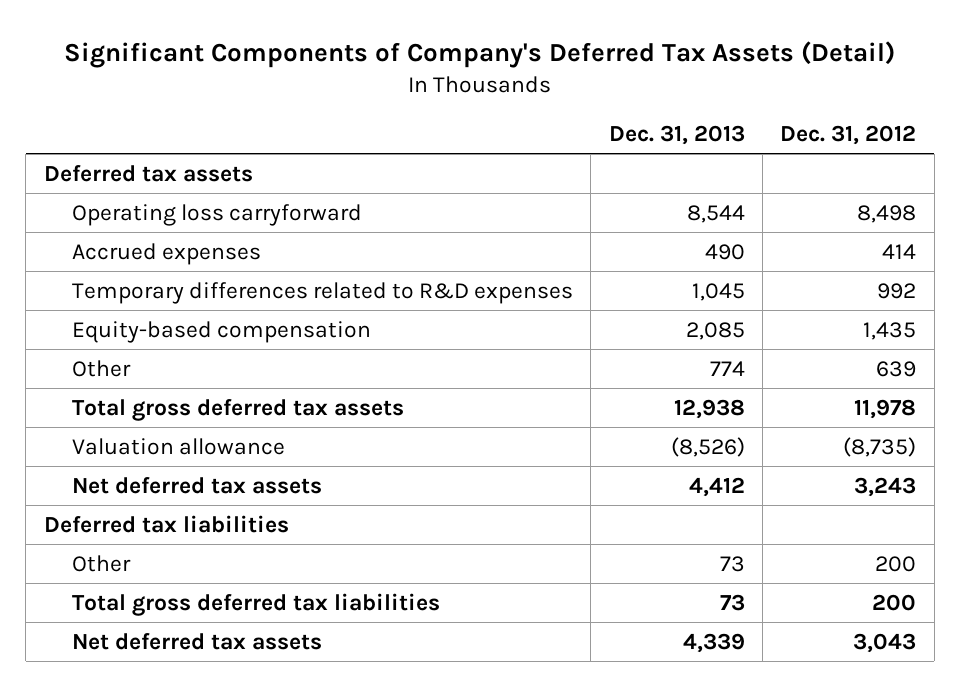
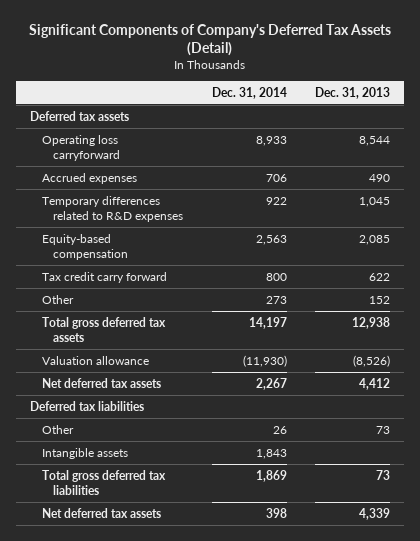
- | Dec. 31, 2013 | Dec. 31, 2012
+ | Dec. 31, 2014 | Dec. 31, 2013
- Other | 774 | 639
+ Tax credit carry forward | 800 | 622
+ Other | 273 | 152
+ Intangible assets | 1,843 |

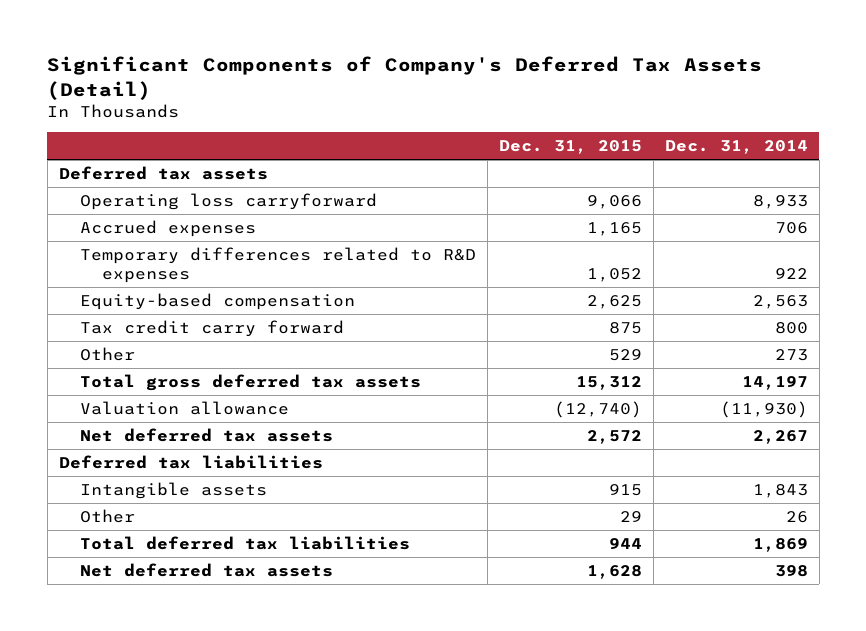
- | Dec. 31, 2014 | Dec. 31, 2013
+ | Dec. 31, 2015 | Dec. 31, 2014
- Total gross deferred tax liabilities | 1,869 | 73
moved down: Other | 29 | 26
+ Total deferred tax liabilities | 944 | 1,869

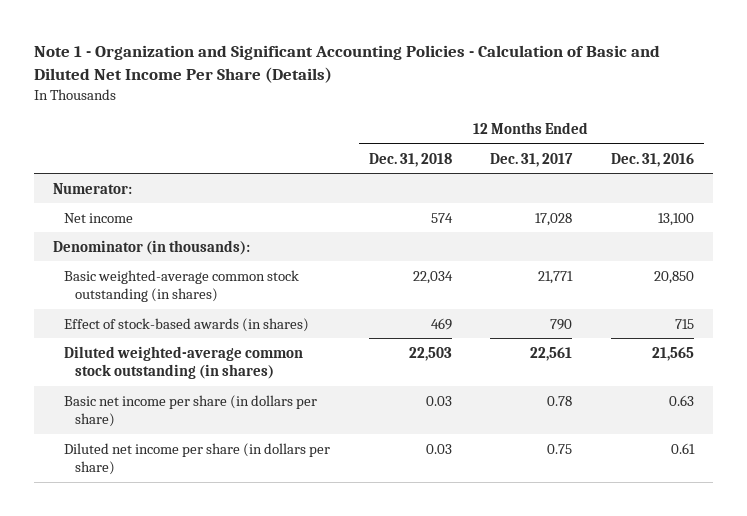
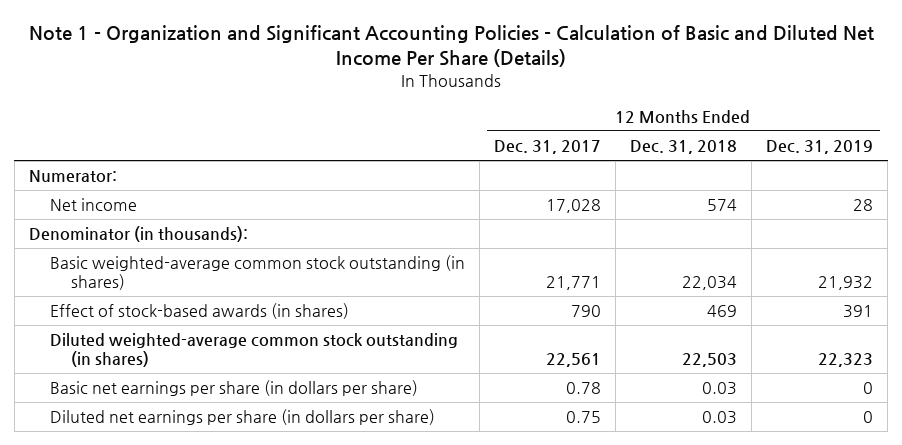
- | 12 Months Ended Dec. 31, 2018 | 12 Months Ended Dec. 31, 2017 | 12 Months Ended Dec. 31, 2016
+ | 12 Months Ended Dec. 31, 2017 | 12 Months Ended Dec. 31, 2018 | 12 Months Ended Dec. 31, 2019
- Basic net income per share (in dollars per share) | 0.03 | 0.78 | 0.63
- Diluted net income per share (in dollars per share) | 0.03 | 0.75 | 0.61
+ Basic net earnings per share (in dollars per share) | 0.78 | 0.03 | 0
+ Diluted net earnings per share (in dollars per share) | 0.75 | 0.03 | 0

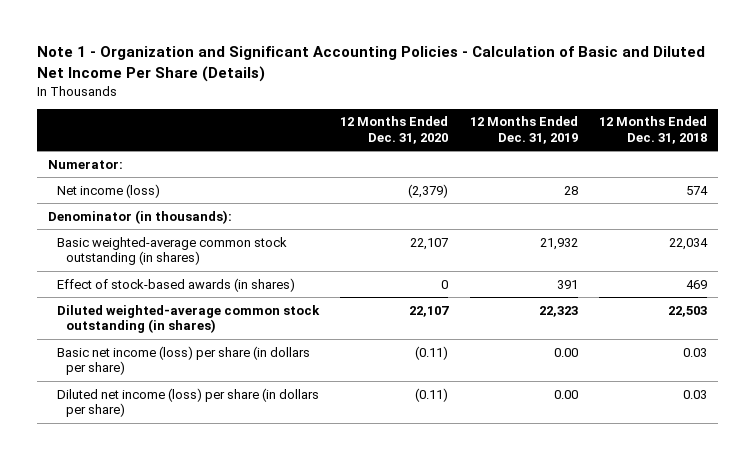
- | 12 Months Ended Dec. 31, 2017 | 12 Months Ended Dec. 31, 2018 | 12 Months Ended Dec. 31, 2019
+ | 12 Months Ended Dec. 31, 2020 | 12 Months Ended Dec. 31, 2019 | 12 Months Ended Dec. 31, 2018
- Net income | 17,028 | 574 | 28
+ Net income (loss) | (2,379) | 28 | 574
- Basic net earnings per share (in dollars per share) | 0.78 | 0.03 | 0
- Diluted net earnings per share (in dollars per share) | 0.75 | 0.03 | 0
+ Basic net income (loss) per share (in dollars per share) | (0.11) | 0.00 | 0.03
+ Diluted net income (loss) per share (in dollars per share) | (0.11) | 0.00 | 0.03

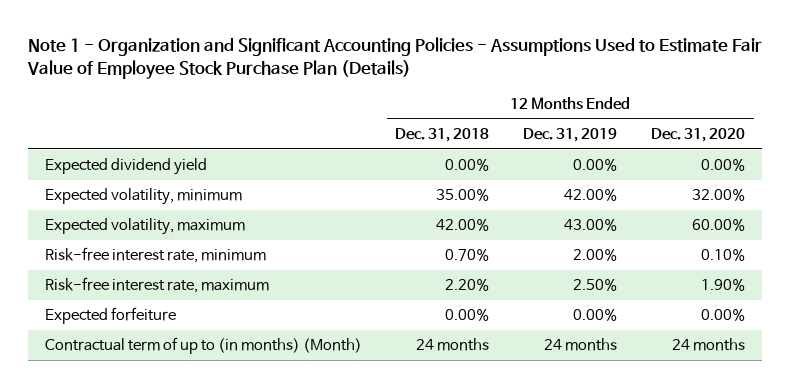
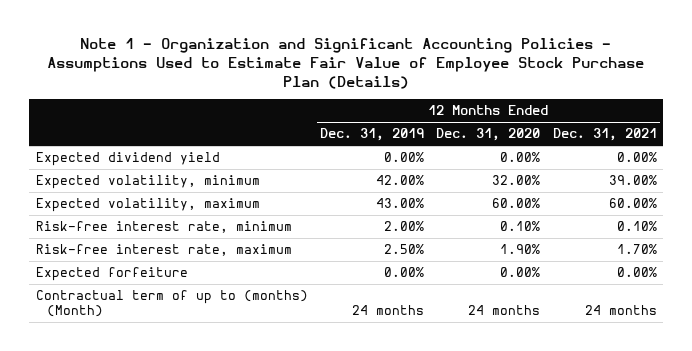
- | 12 Months Ended Dec. 31, 2018 | 12 Months Ended Dec. 31, 2019 | 12 Months Ended Dec. 31, 2020
+ | 12 Months Ended Dec. 31, 2019 | 12 Months Ended Dec. 31, 2020 | 12 Months Ended Dec. 31, 2021
- Contractual term of up to (in months) (Month) | 24 months | 24 months | 24 months
+ Contractual term of up to (months) (Month) | 24 months | 24 months | 24 months

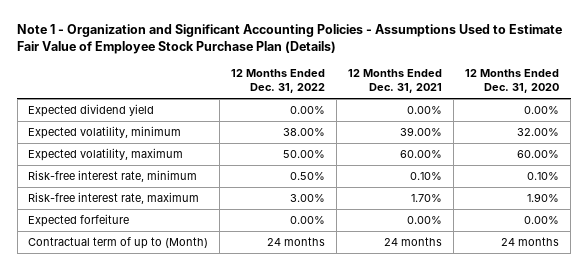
- | 12 Months Ended Dec. 31, 2019 | 12 Months Ended Dec. 31, 2020 | 12 Months Ended Dec. 31, 2021
+ | 12 Months Ended Dec. 31, 2022 | 12 Months Ended Dec. 31, 2021 | 12 Months Ended Dec. 31, 2020
- Contractual term of up to (months) (Month) | 24 months | 24 months | 24 months
+ Contractual term of up to (Month) | 24 months | 24 months | 24 months

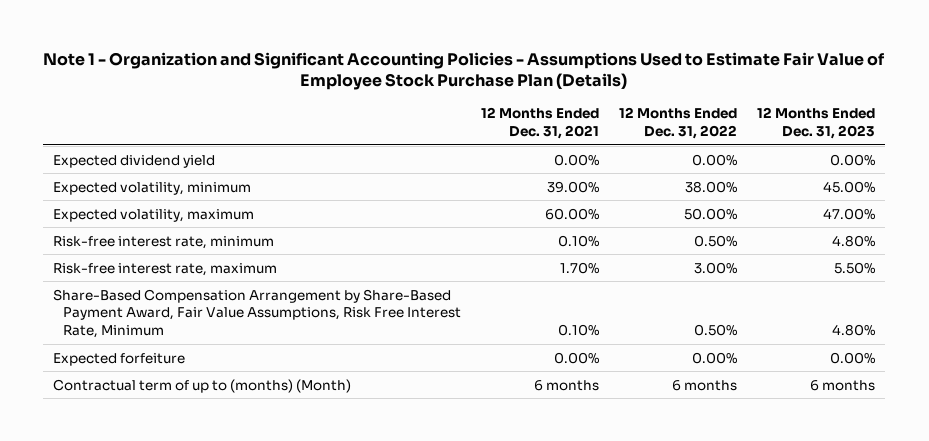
- | 12 Months Ended Dec. 31, 2022 | 12 Months Ended Dec. 31, 2021 | 12 Months Ended Dec. 31, 2020
+ | 12 Months Ended Dec. 31, 2021 | 12 Months Ended Dec. 31, 2022 | 12 Months Ended Dec. 31, 2023
+ Share-Based Compensation Arrangement by Share-Based Payment Award, Fair Value Assumptions, Risk Free Interest Rate, Minimum | 0.10% | 0.50% | 4.80%
- Contractual term of up to (Month) | 24 months | 24 months | 24 months
+ Contractual term of up to (months) (Month) | 6 months | 6 months | 6 months

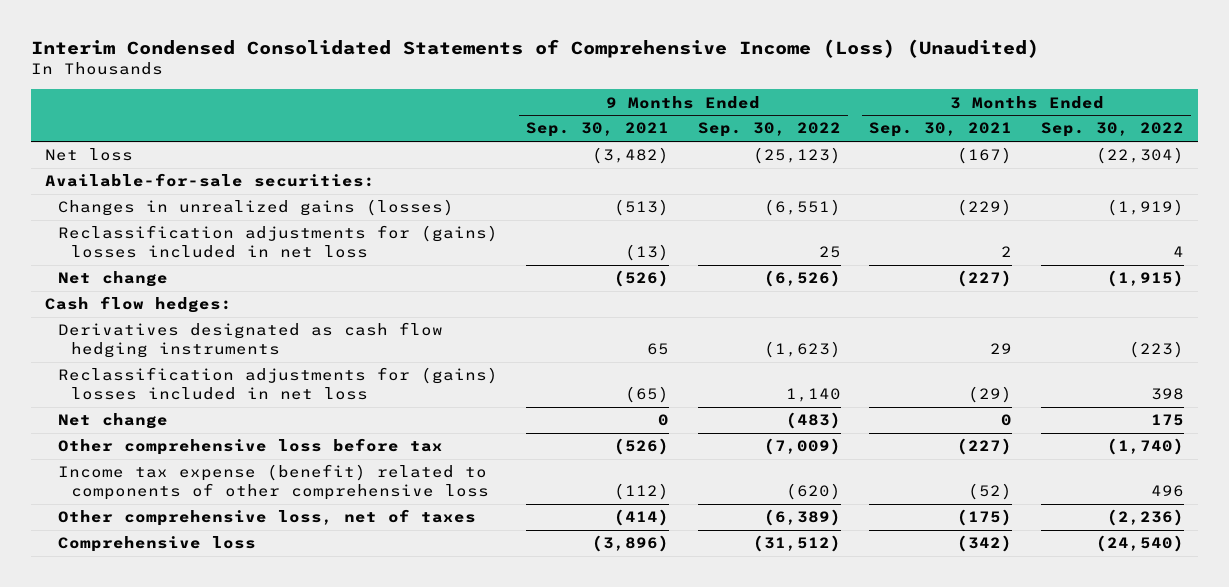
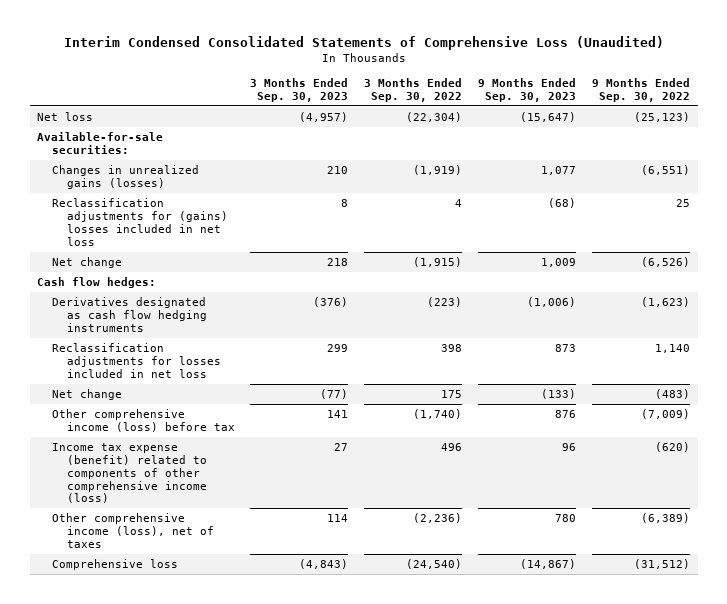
- Interim Condensed Consolidated Statements of Comprehensive Income (Loss) (Unaudited)
+ Interim Condensed Consolidated Statements of Comprehensive Loss (Unaudited)
- | 9 Months Ended Sep. 30, 2021 | 9 Months Ended Sep. 30, 2022 | 3 Months Ended Sep. 30, 2021 | 3 Months Ended Sep. 30, 2022
+ | 3 Months Ended Sep. 30, 2023 | 3 Months Ended Sep. 30, 2022 | 9 Months Ended Sep. 30, 2023 | 9 Months Ended Sep. 30, 2022
- Reclassification adjustments for (gains) losses included in net loss | (65) | 1,140 | (29) | 398
+ Reclassification adjustments for losses included in net loss | 299 | 398 | 873 | 1,140
- Other comprehensive loss before tax | (526) | (7,009) | (227) | (1,740)
- Income tax expense (benefit) related to components of other comprehensive loss | (112) | (620) | (52) | 496
- Other comprehensive loss, net of taxes | (414) | (6,389) | (175) | (2,236)
+ Other comprehensive income (loss) before tax | 141 | (1,740) | 876 | (7,009)
+ Income tax expense (benefit) related to components of other comprehensive income (loss) | 27 | 496 | 96 | (620)
+ Other comprehensive income (loss), net of taxes | 114 | (2,236) | 780 | (6,389)

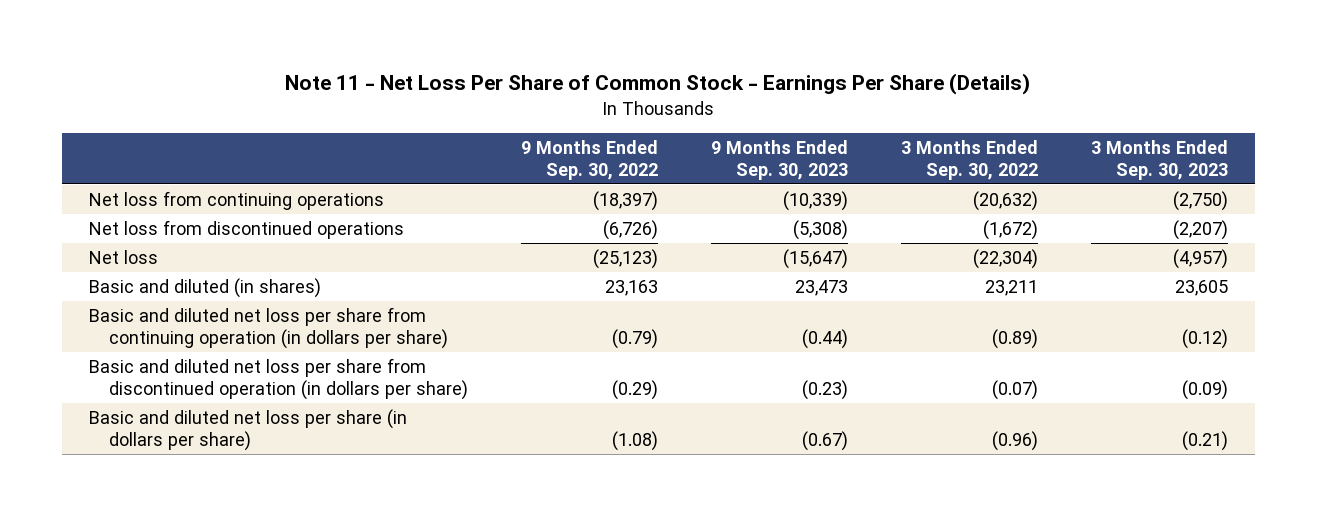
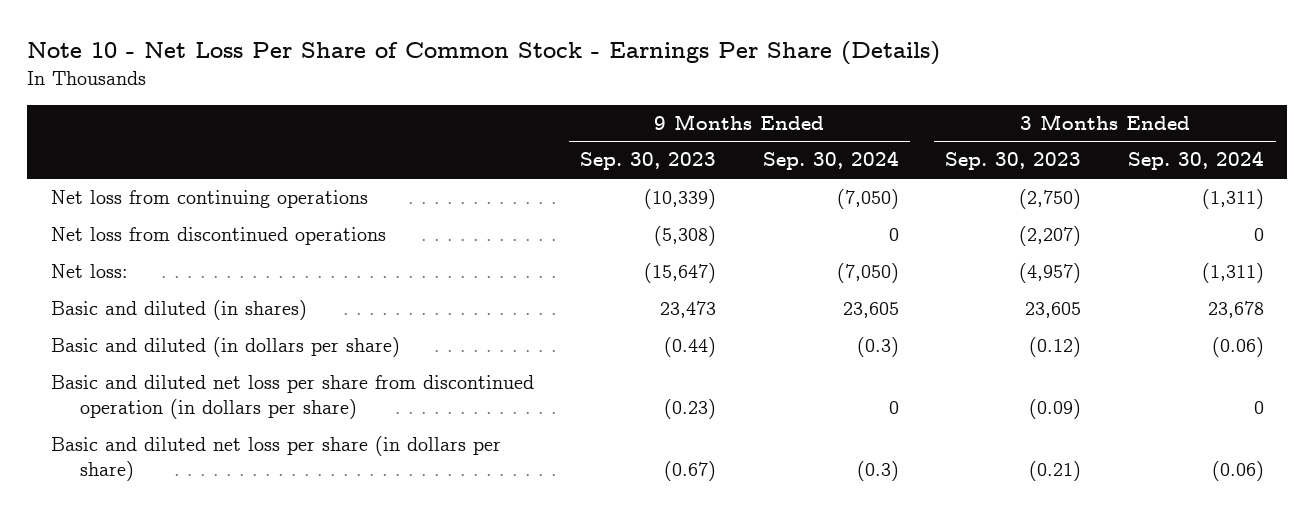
- Note 11 - Net Loss Per Share of Common Stock - Earnings Per Share (Details)
+ Note 10 - Net Loss Per Share of Common Stock - Earnings Per Share (Details)
- | 9 Months Ended Sep. 30, 2022 | 9 Months Ended Sep. 30, 2023 | 3 Months Ended Sep. 30, 2022 | 3 Months Ended Sep. 30, 2023
+ | 9 Months Ended Sep. 30, 2023 | 9 Months Ended Sep. 30, 2024 | 3 Months Ended Sep. 30, 2023 | 3 Months Ended Sep. 30, 2024
- Net loss | (25,123) | (15,647) | (22,304) | (4,957)
+ Net loss: | (15,647) | (7,050) | (4,957) | (1,311)
- Basic and diluted net loss per share from continuing operation (in dollars per share) | (0.79) | (0.44) | (0.89) | (0.12)
+ Basic and diluted (in dollars per share) | (0.44) | (0.3) | (0.12) | (0.06)

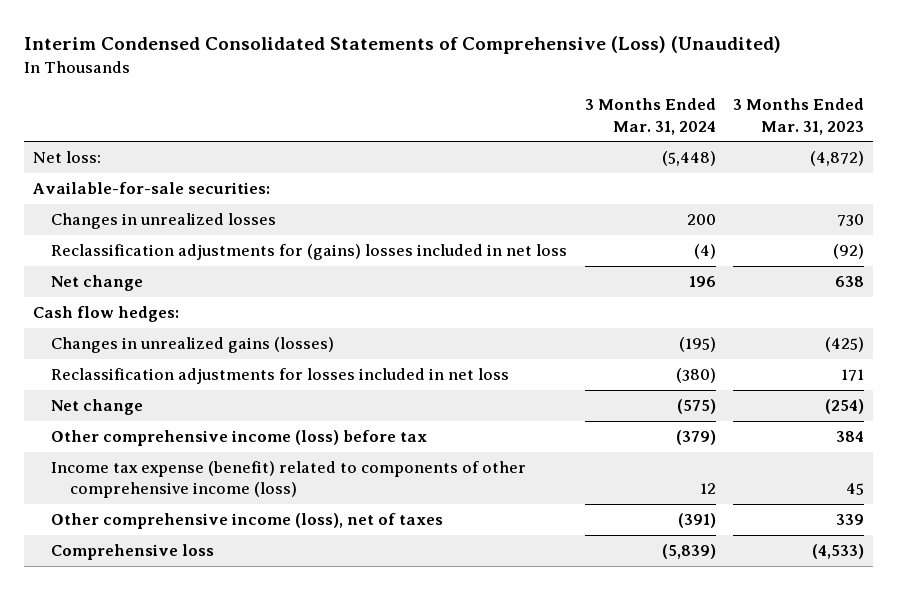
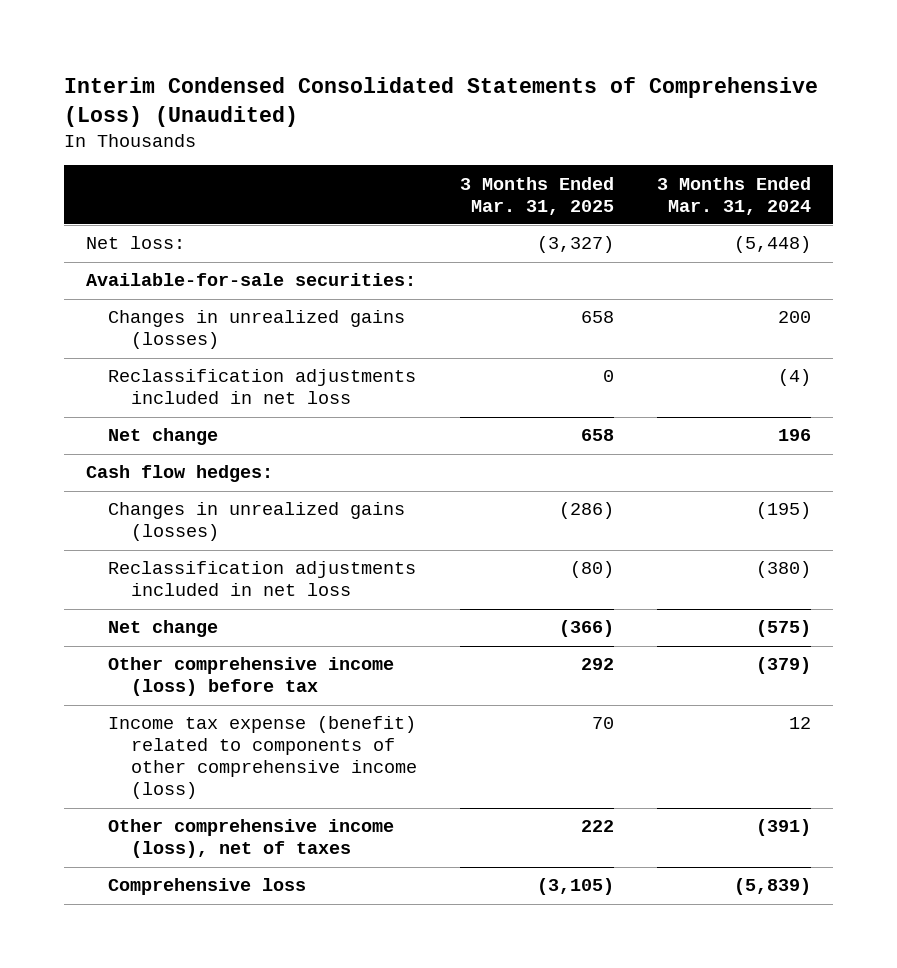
- | 3 Months Ended Mar. 31, 2024 | 3 Months Ended Mar. 31, 2023
+ | 3 Months Ended Mar. 31, 2025 | 3 Months Ended Mar. 31, 2024
- Changes in unrealized losses | 200 | 730
- Reclassification adjustments for (gains) losses included in net loss | (4) | (92)
+ Changes in unrealized gains (losses) | 658 | 200
+ Reclassification adjustments included in net loss | 0 | (4)
- Reclassification adjustments for losses included in net loss | (380) | 171
+ Reclassification adjustments included in net loss | (80) | (380)

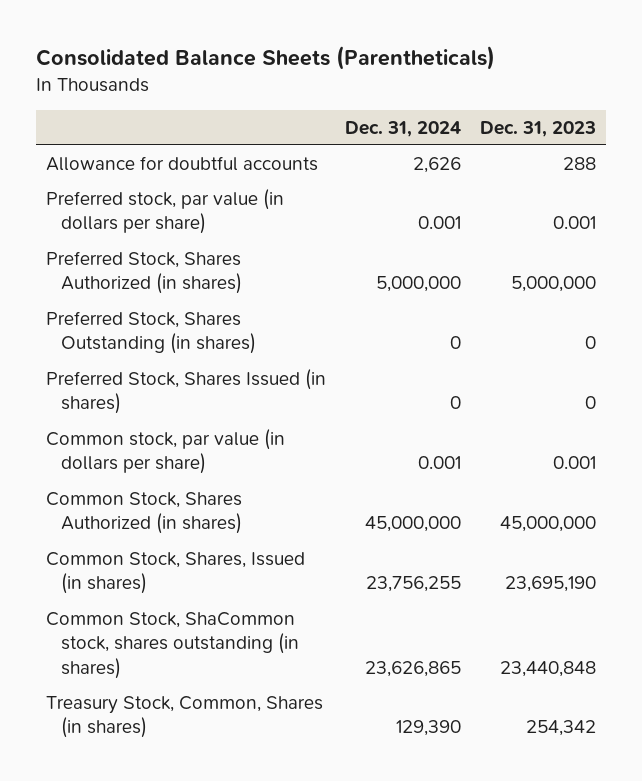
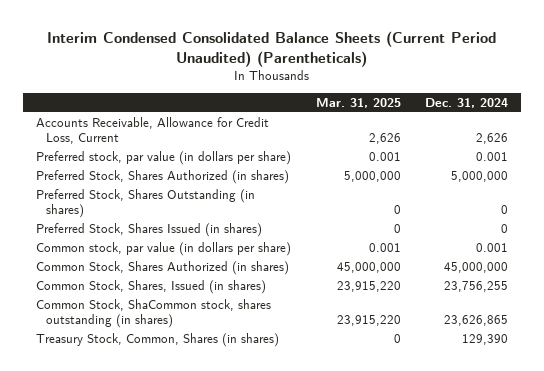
- Consolidated Balance Sheets (Parentheticals)
+ Interim Condensed Consolidated Balance Sheets (Current Period Unaudited) (Parentheticals)
- | Dec. 31, 2024 | Dec. 31, 2023
+ | Mar. 31, 2025 | Dec. 31, 2024
- Allowance for doubtful accounts | 2,626 | 288
+ Accounts Receivable, Allowance for Credit Loss, Current | 2,626 | 2,626

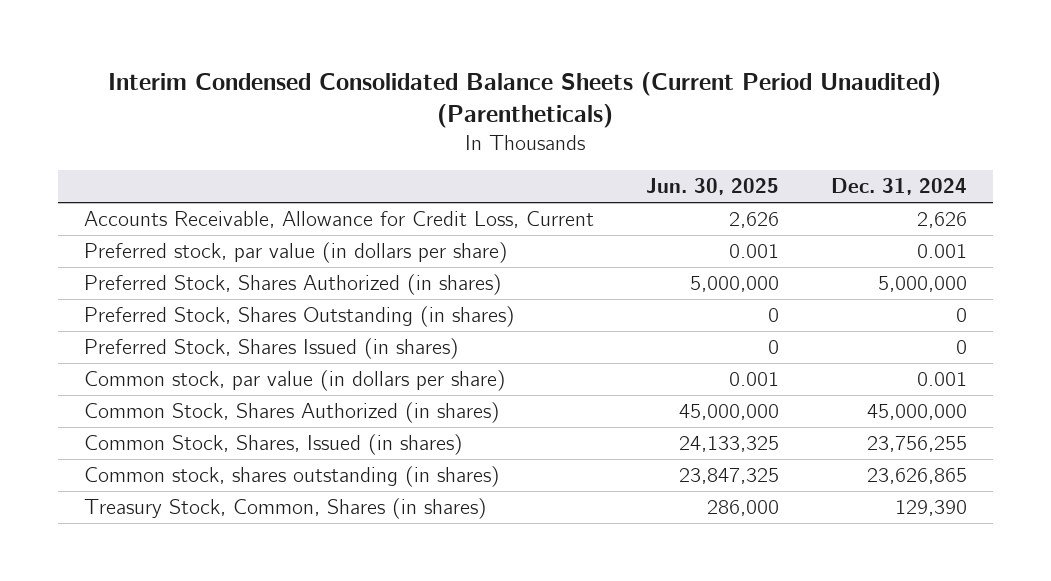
- | Mar. 31, 2025 | Dec. 31, 2024
+ | Jun. 30, 2025 | Dec. 31, 2024
- Common Stock, ShaCommon stock, shares outstanding (in shares) | 23,915,220 | 23,626,865
+ Common stock, shares outstanding (in shares) | 23,847,325 | 23,626,865

